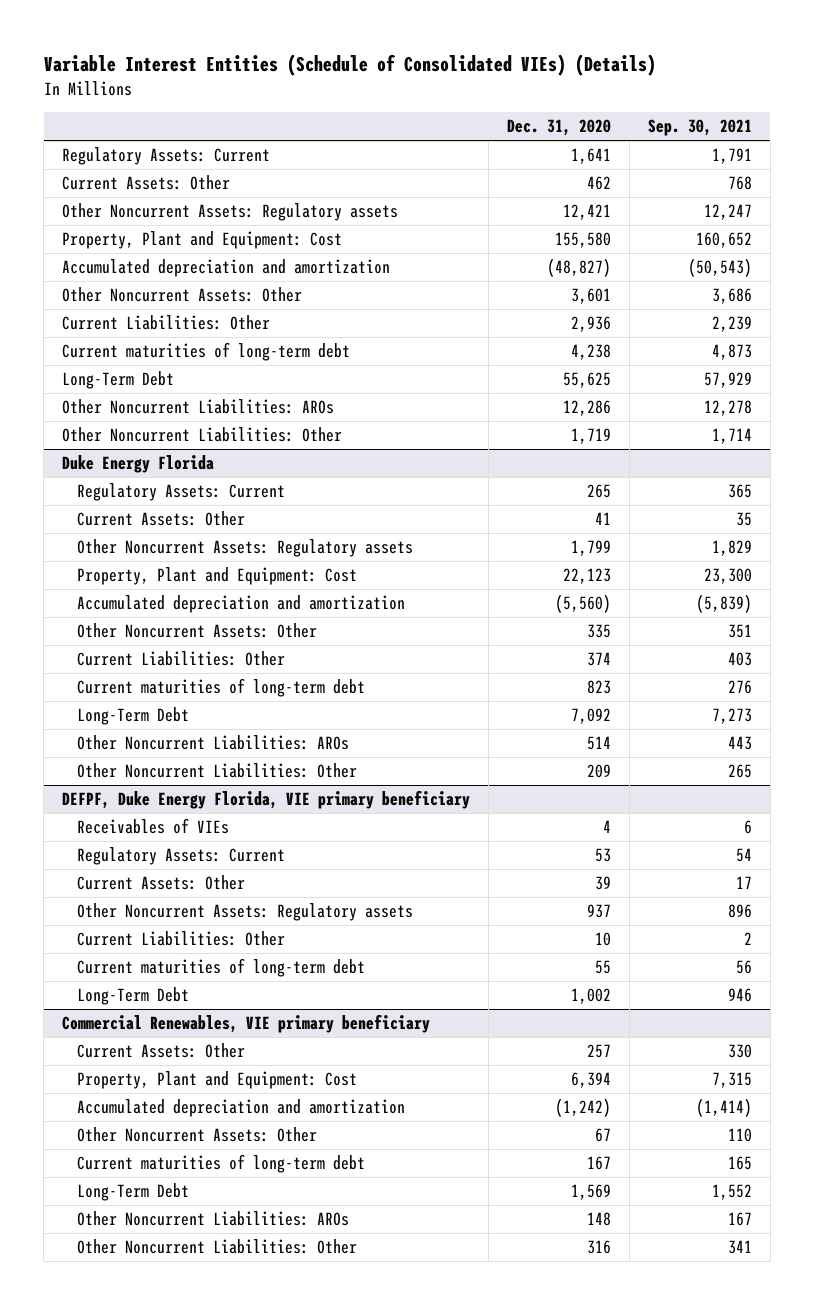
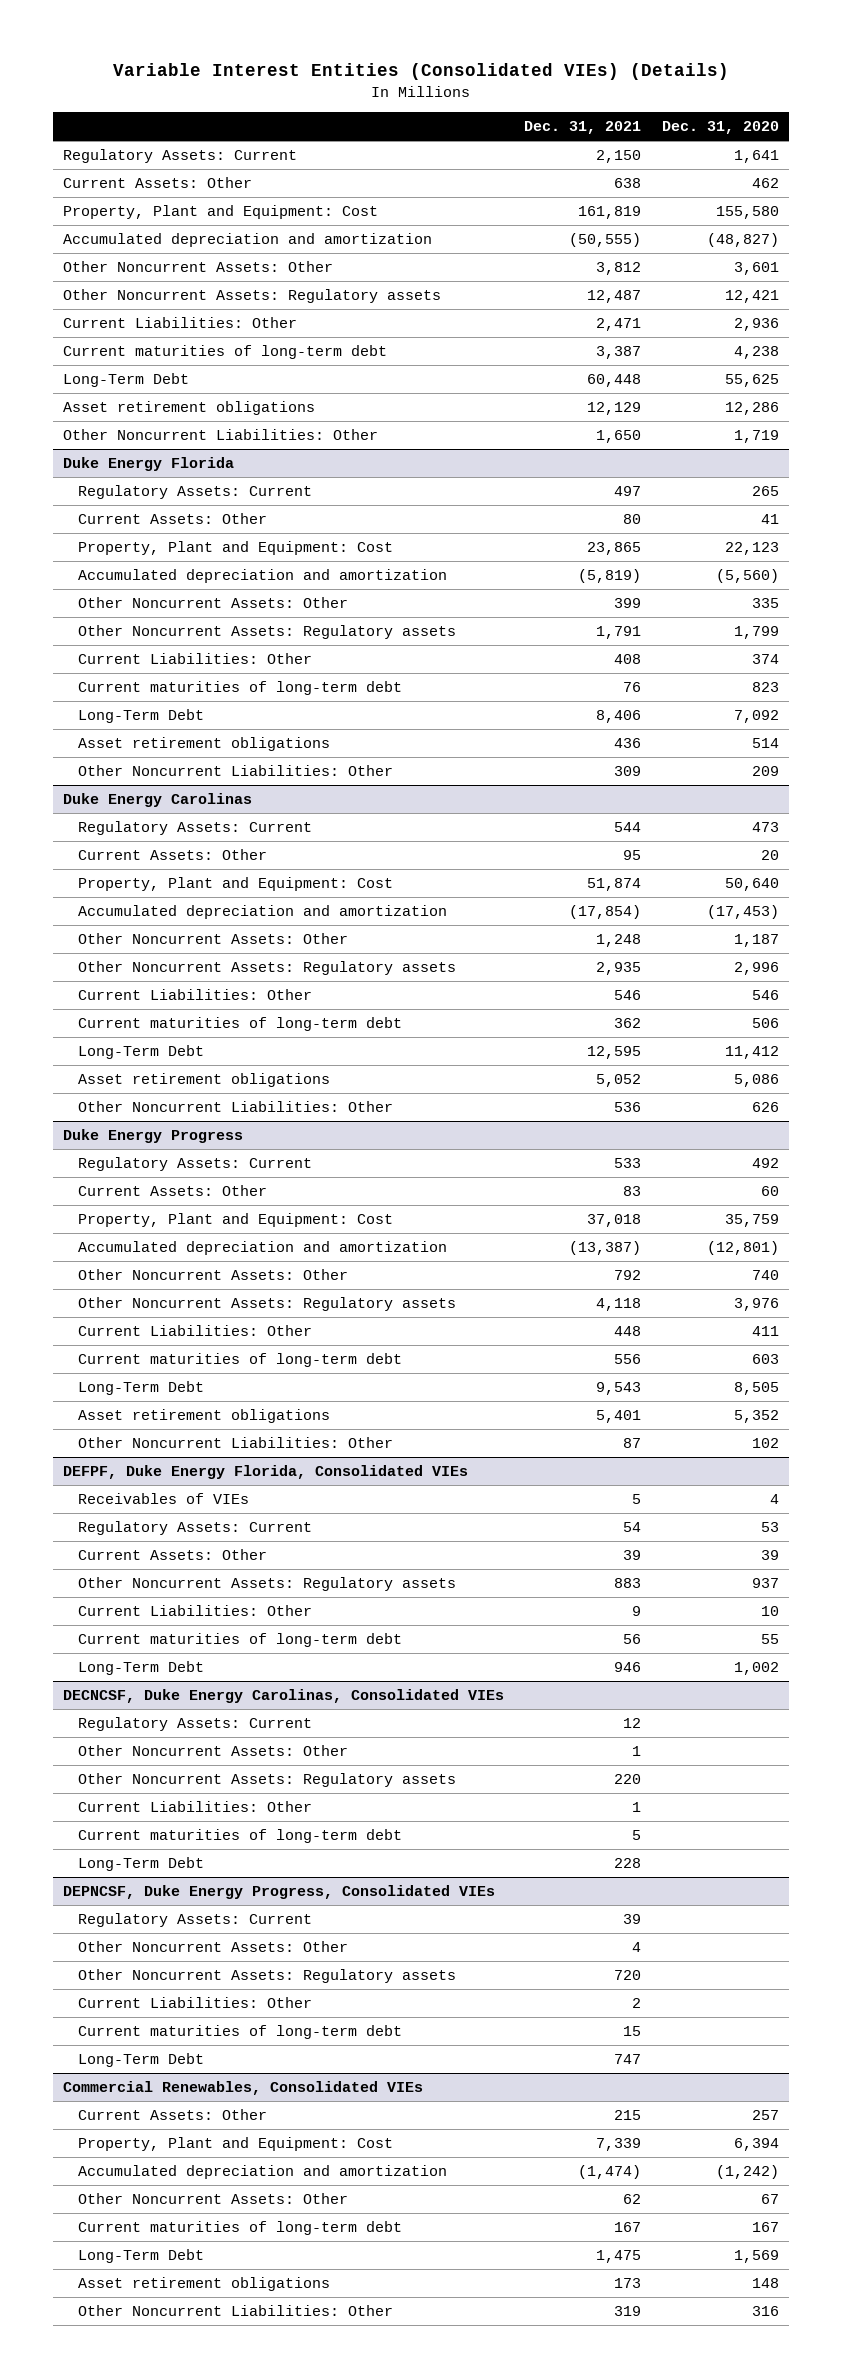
- Variable Interest Entities (Schedule of Consolidated VIEs) (Details)
+ Variable Interest Entities (Consolidated VIEs) (Details)
- | Dec. 31, 2020 | Sep. 30, 2021
+ | Dec. 31, 2021 | Dec. 31, 2020
moved down: Other Noncurrent Assets: Regulatory assets | 12,487 | 12,421
- Other Noncurrent Liabilities: AROs | 12,286 | 12,278
+ Asset retirement obligations | 12,129 | 12,286
@ Duke Energy Florida
moved down: Other Noncurrent Assets: Regulatory assets | 1,791 | 1,799
- Other Noncurrent Liabilities: AROs | 514 | 443
+ Asset retirement obligations | 436 | 514
- DEFPF, Duke Energy Florida, VIE primary beneficiary
+ Duke Energy Carolinas
+ Regulatory Assets: Current | 544 | 473
+ Current Assets: Other | 95 | 20
+ Property, Plant and Equipment: Cost | 51,874 | 50,640
+ Accumulated depreciation and amortization | (17,854) | (17,453)
+ Other Noncurrent Assets: Other | 1,248 | 1,187
+ Other Noncurrent Assets: Regulatory assets | 2,935 | 2,996
+ Current Liabilities: Other | 546 | 546
+ Current maturities of long-term debt | 362 | 506
+ Long-Term Debt | 12,595 | 11,412
+ Asset retirement obligations | 5,052 | 5,086
+ Other Noncurrent Liabilities: Other | 536 | 626
+ Duke Energy Progress
+ Regulatory Assets: Current | 533 | 492
+ Current Assets: Other | 83 | 60
+ Property, Plant and Equipment: Cost | 37,018 | 35,759
+ Accumulated depreciation and amortization | (13,387) | (12,801)
+ Other Noncurrent Assets: Other | 792 | 740
+ Other Noncurrent Assets: Regulatory assets | 4,118 | 3,976
+ Current Liabilities: Other | 448 | 411
+ Current maturities of long-term debt | 556 | 603
+ Long-Term Debt | 9,543 | 8,505
+ Asset retirement obligations | 5,401 | 5,352
+ Other Noncurrent Liabilities: Other | 87 | 102
+ DEFPF, Duke Energy Florida, Consolidated VIEs
- Commercial Renewables, VIE primary beneficiary
+ DECNCSF, Duke Energy Carolinas, Consolidated VIEs
+ Regulatory Assets: Current | 12 |
+ Other Noncurrent Assets: Other | 1 |
+ Other Noncurrent Assets: Regulatory assets | 220 |
+ Current Liabilities: Other | 1 |
+ Current maturities of long-term debt | 5 |
+ Long-Term Debt | 228 |
+ DEPNCSF, Duke Energy Progress, Consolidated VIEs
+ Regulatory Assets: Current | 39 |
+ Other Noncurrent Assets: Other | 4 |
+ Other Noncurrent Assets: Regulatory assets | 720 |
+ Current Liabilities: Other | 2 |
+ Current maturities of long-term debt | 15 |
+ Long-Term Debt | 747 |
+ Commercial Renewables, Consolidated VIEs
- Other Noncurrent Liabilities: AROs | 148 | 167
+ Asset retirement obligations | 173 | 148

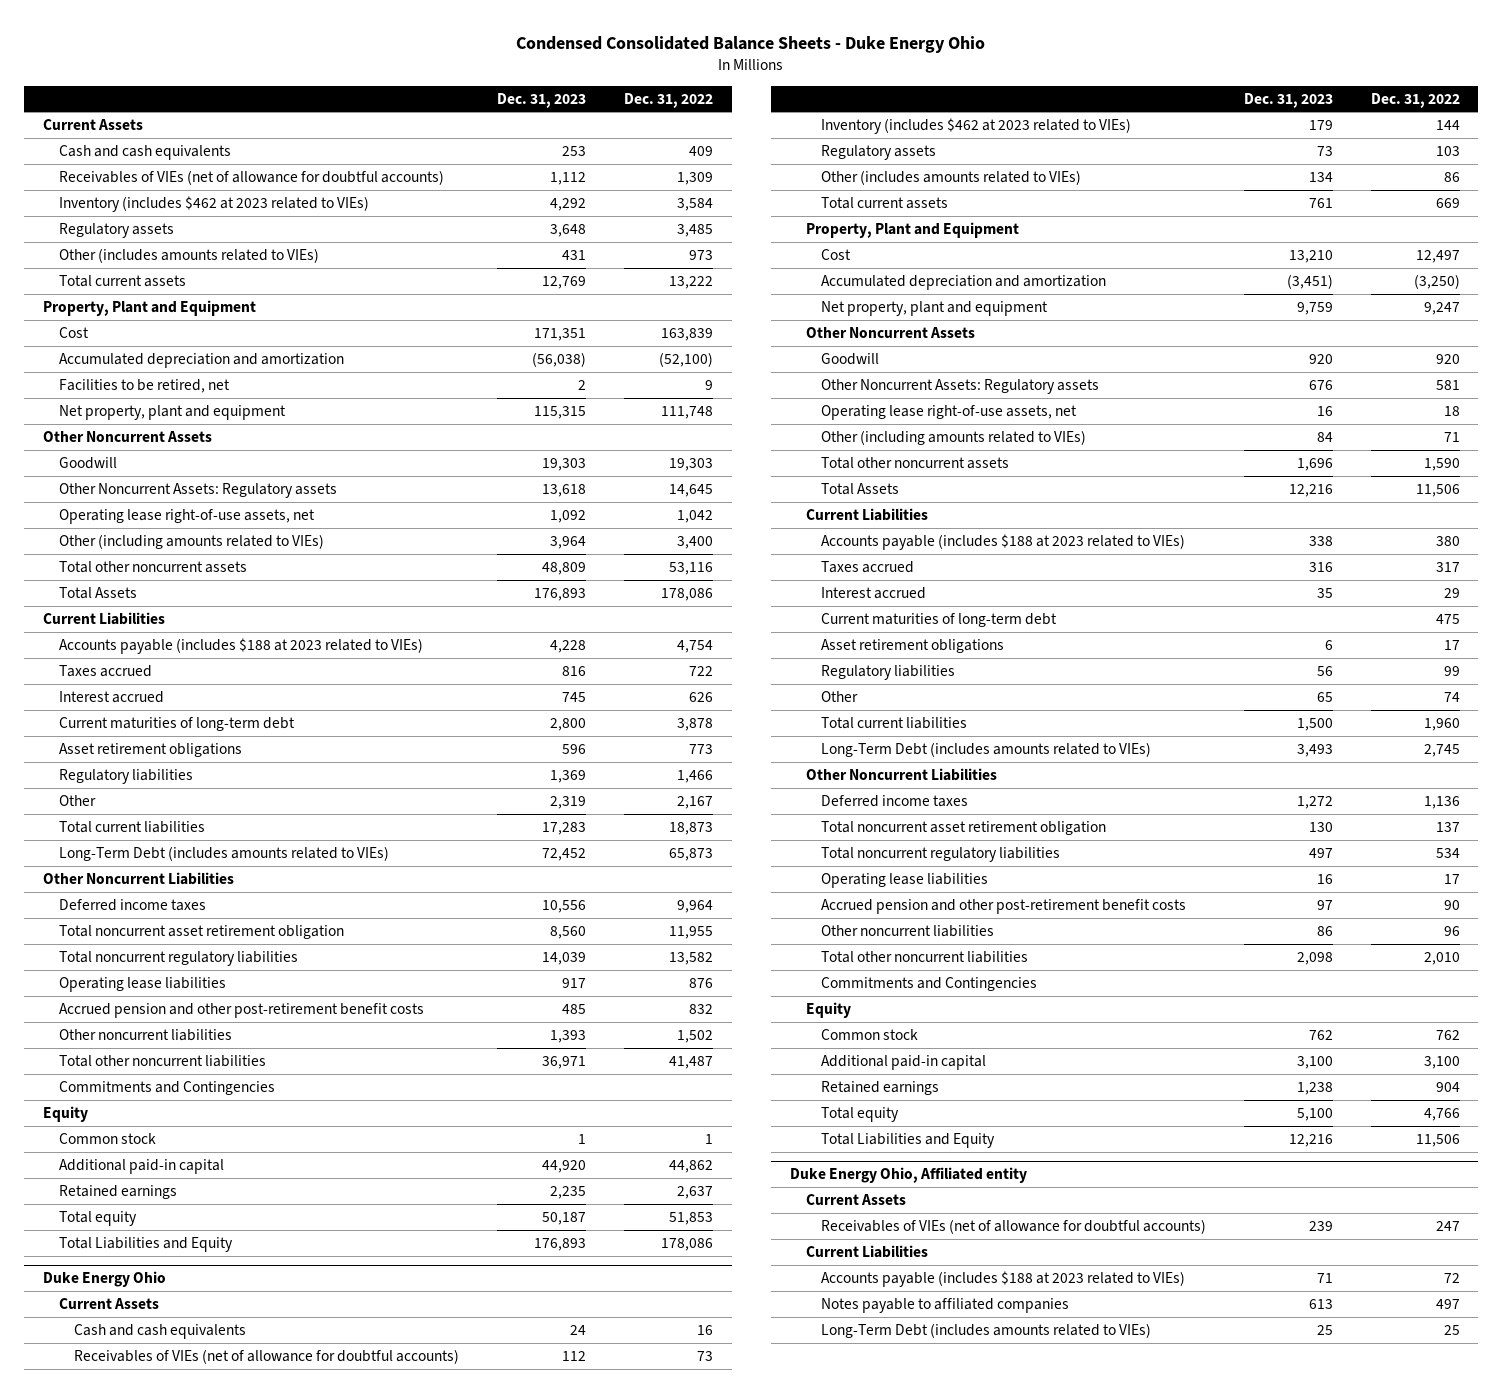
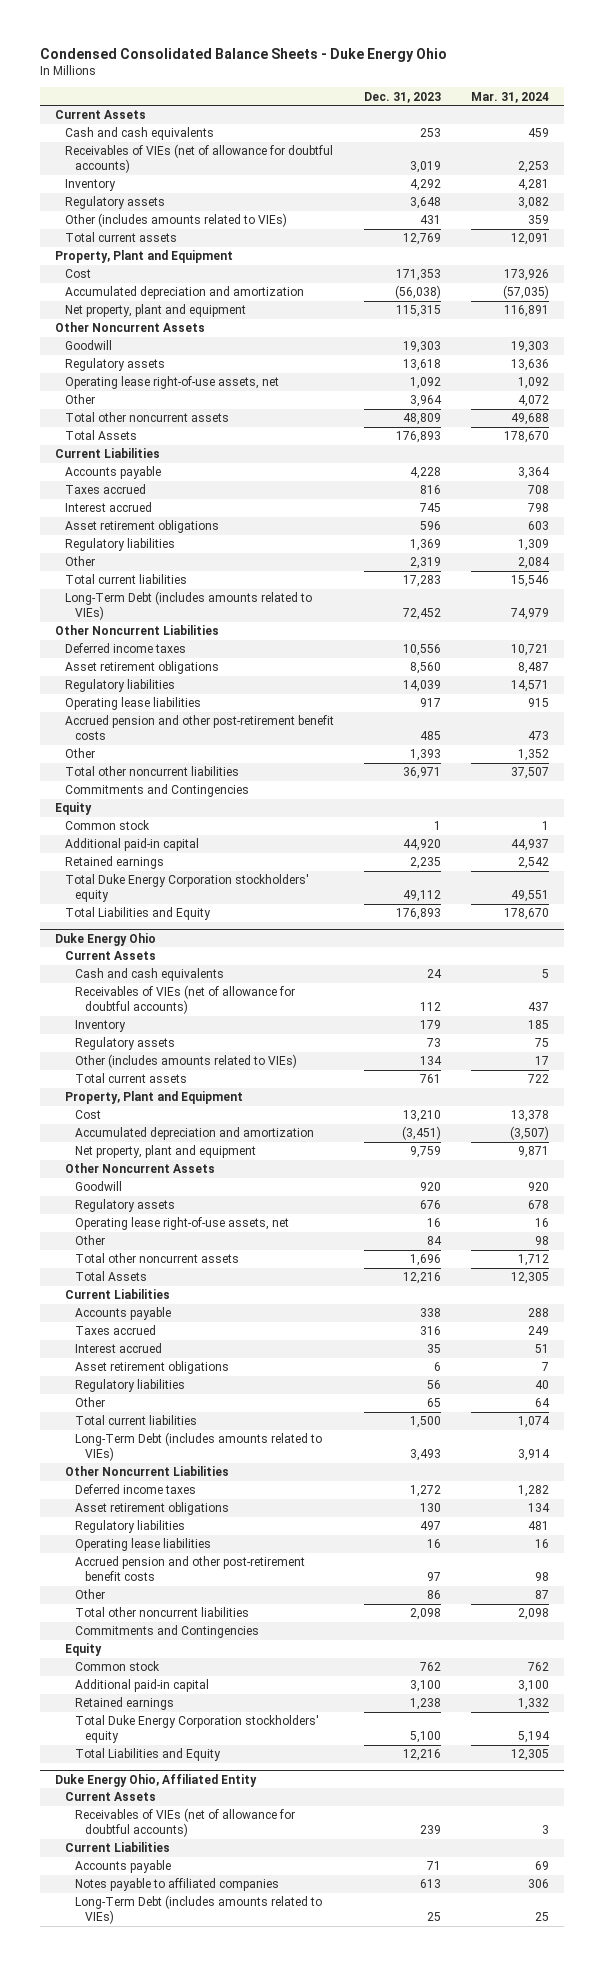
- | Dec. 31, 2023 | Dec. 31, 2022
+ | Dec. 31, 2023 | Mar. 31, 2024
- Receivables of VIEs (net of allowance for doubtful accounts) | 1,112 | 1,309
- Inventory (includes $462 at 2023 related to VIEs) | 4,292 | 3,584
+ Receivables of VIEs (net of allowance for doubtful accounts) | 3,019 | 2,253
+ Inventory | 4,292 | 4,281
- Cost | 171,351 | 163,839
+ Cost | 171,353 | 173,926
- Facilities to be retired, net | 2 | 9
- Other Noncurrent Assets: Regulatory assets | 13,618 | 14,645
+ Regulatory assets | 13,618 | 13,636
- Other (including amounts related to VIEs) | 3,964 | 3,400
+ Other | 3,964 | 4,072
- Accounts payable (includes $188 at 2023 related to VIEs) | 4,228 | 4,754
+ Accounts payable | 4,228 | 3,364
- Current maturities of long-term debt | 2,800 | 3,878
- Total noncurrent asset retirement obligation | 8,560 | 11,955
- Total noncurrent regulatory liabilities | 14,039 | 13,582
+ Asset retirement obligations | 8,560 | 8,487
+ Regulatory liabilities | 14,039 | 14,571
- Other noncurrent liabilities | 1,393 | 1,502
+ Other | 1,393 | 1,352
- Total equity | 50,187 | 51,853
+ Total Duke Energy Corporation stockholders' equity | 49,112 | 49,551
@ Duke Energy Ohio
- Inventory (includes $462 at 2023 related to VIEs) | 179 | 144
+ Inventory | 179 | 185
- Other Noncurrent Assets: Regulatory assets | 676 | 581
+ Regulatory assets | 676 | 678
- Other (including amounts related to VIEs) | 84 | 71
+ Other | 84 | 98
- Accounts payable (includes $188 at 2023 related to VIEs) | 338 | 380
+ Accounts payable | 338 | 288
- Current maturities of long-term debt | | 475
- Total noncurrent asset retirement obligation | 130 | 137
- Total noncurrent regulatory liabilities | 497 | 534
+ Asset retirement obligations | 130 | 134
+ Regulatory liabilities | 497 | 481
- Other noncurrent liabilities | 86 | 96
+ Other | 86 | 87
- Total equity | 5,100 | 4,766
+ Total Duke Energy Corporation stockholders' equity | 5,100 | 5,194
- Duke Energy Ohio, Affiliated entity
+ Duke Energy Ohio, Affiliated Entity
- Accounts payable (includes $188 at 2023 related to VIEs) | 71 | 72
+ Accounts payable | 71 | 69

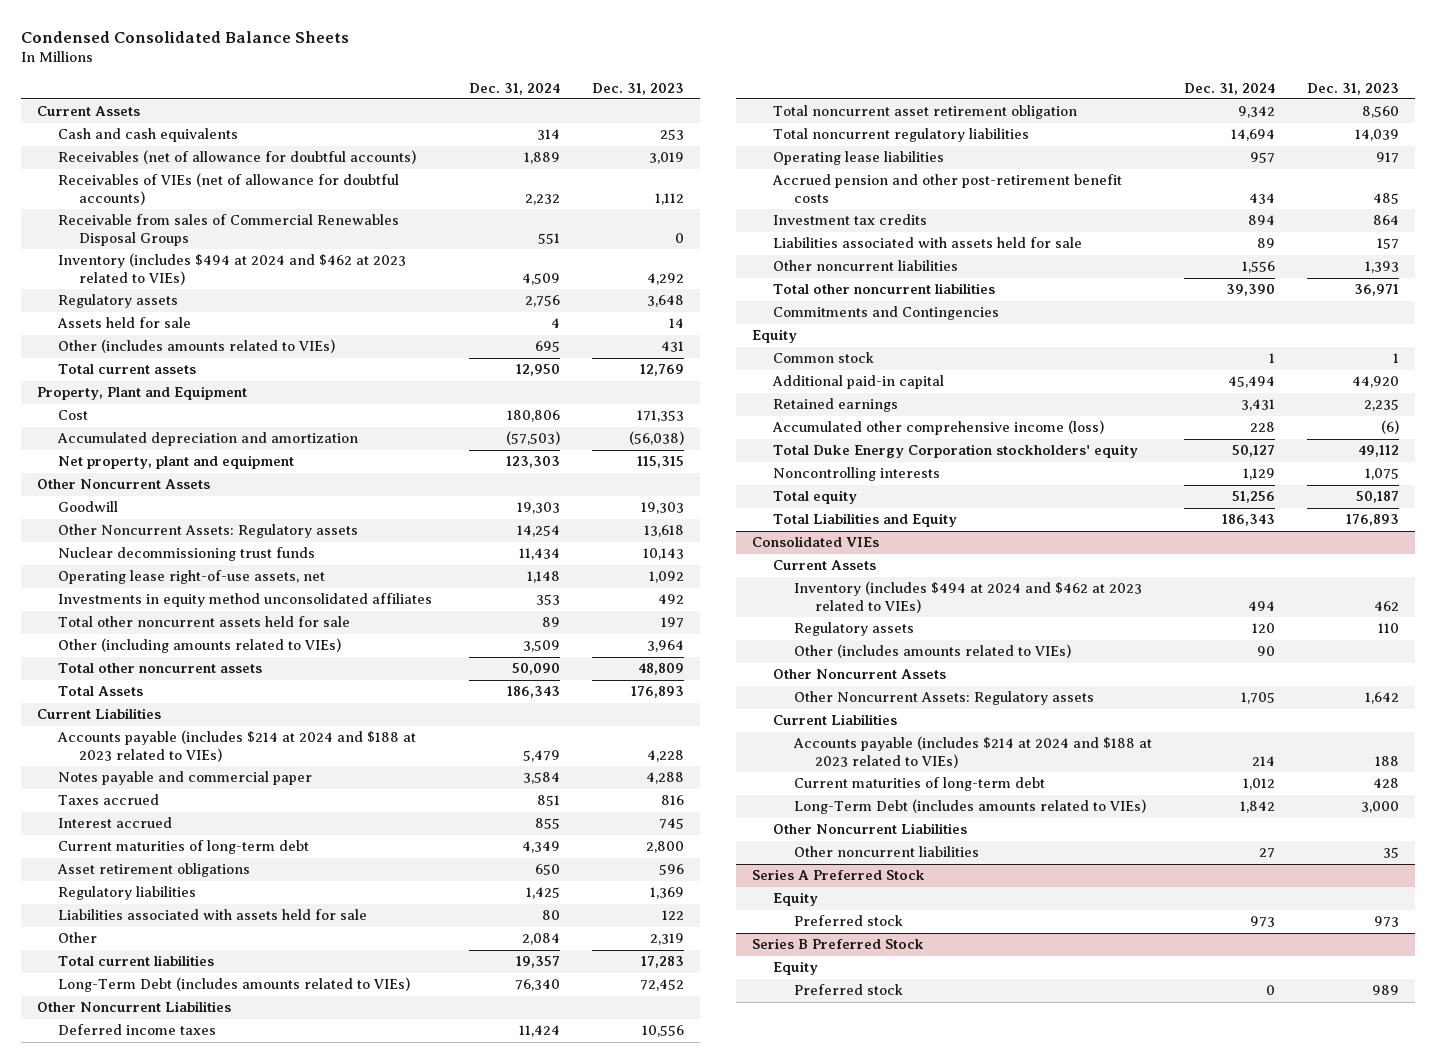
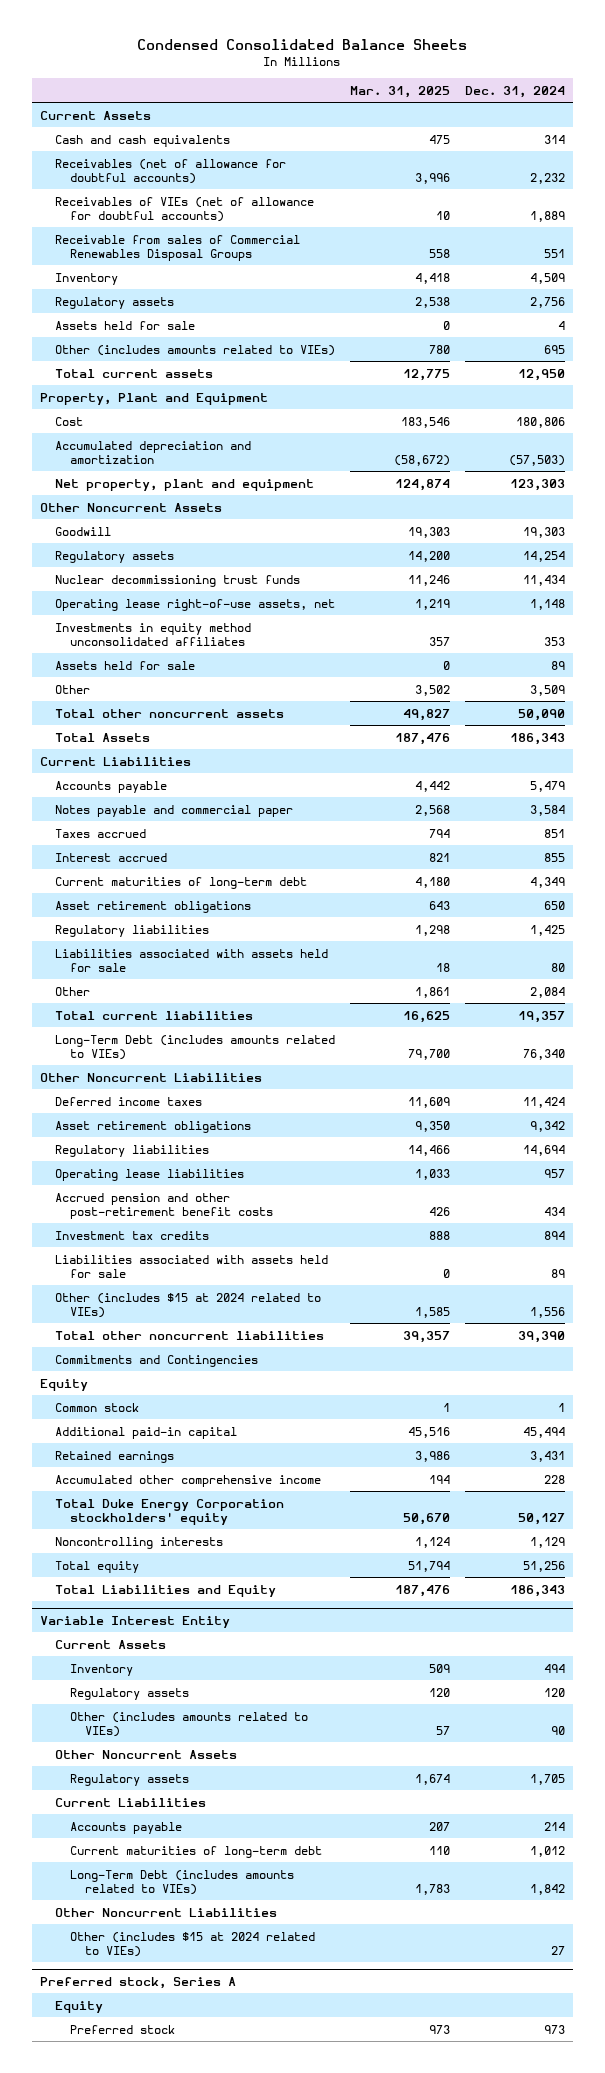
- | Dec. 31, 2024 | Dec. 31, 2023
+ | Mar. 31, 2025 | Dec. 31, 2024
- Receivables (net of allowance for doubtful accounts) | 1,889 | 3,019
- Receivables of VIEs (net of allowance for doubtful accounts) | 2,232 | 1,112
+ Receivables (net of allowance for doubtful accounts) | 3,996 | 2,232
+ Receivables of VIEs (net of allowance for doubtful accounts) | 10 | 1,889
- Inventory (includes $494 at 2024 and $462 at 2023 related to VIEs) | 4,509 | 4,292
+ Inventory | 4,418 | 4,509
- Other Noncurrent Assets: Regulatory assets | 14,254 | 13,618
+ Regulatory assets | 14,200 | 14,254
- Total other noncurrent assets held for sale | 89 | 197
- Other (including amounts related to VIEs) | 3,509 | 3,964
+ Assets held for sale | 0 | 89
+ Other | 3,502 | 3,509
- Accounts payable (includes $214 at 2024 and $188 at 2023 related to VIEs) | 5,479 | 4,228
+ Accounts payable | 4,442 | 5,479
- Total noncurrent asset retirement obligation | 9,342 | 8,560
- Total noncurrent regulatory liabilities | 14,694 | 14,039
+ Asset retirement obligations | 9,350 | 9,342
+ Regulatory liabilities | 14,466 | 14,694
- Other noncurrent liabilities | 1,556 | 1,393
+ Other (includes $15 at 2024 related to VIEs) | 1,585 | 1,556
- Accumulated other comprehensive income (loss) | 228 | (6)
+ Accumulated other comprehensive income | 194 | 228
- Consolidated VIEs
+ Variable Interest Entity
- Inventory (includes $494 at 2024 and $462 at 2023 related to VIEs) | 494 | 462
+ Inventory | 509 | 494
- Other Noncurrent Assets: Regulatory assets | 1,705 | 1,642
+ Regulatory assets | 1,674 | 1,705
- Accounts payable (includes $214 at 2024 and $188 at 2023 related to VIEs) | 214 | 188
+ Accounts payable | 207 | 214
- Other noncurrent liabilities | 27 | 35
- Series A Preferred Stock
+ Other (includes $15 at 2024 related to VIEs) | | 27
+ Preferred stock, Series A
- Series B Preferred Stock
- Equity
- Preferred stock | 0 | 989

